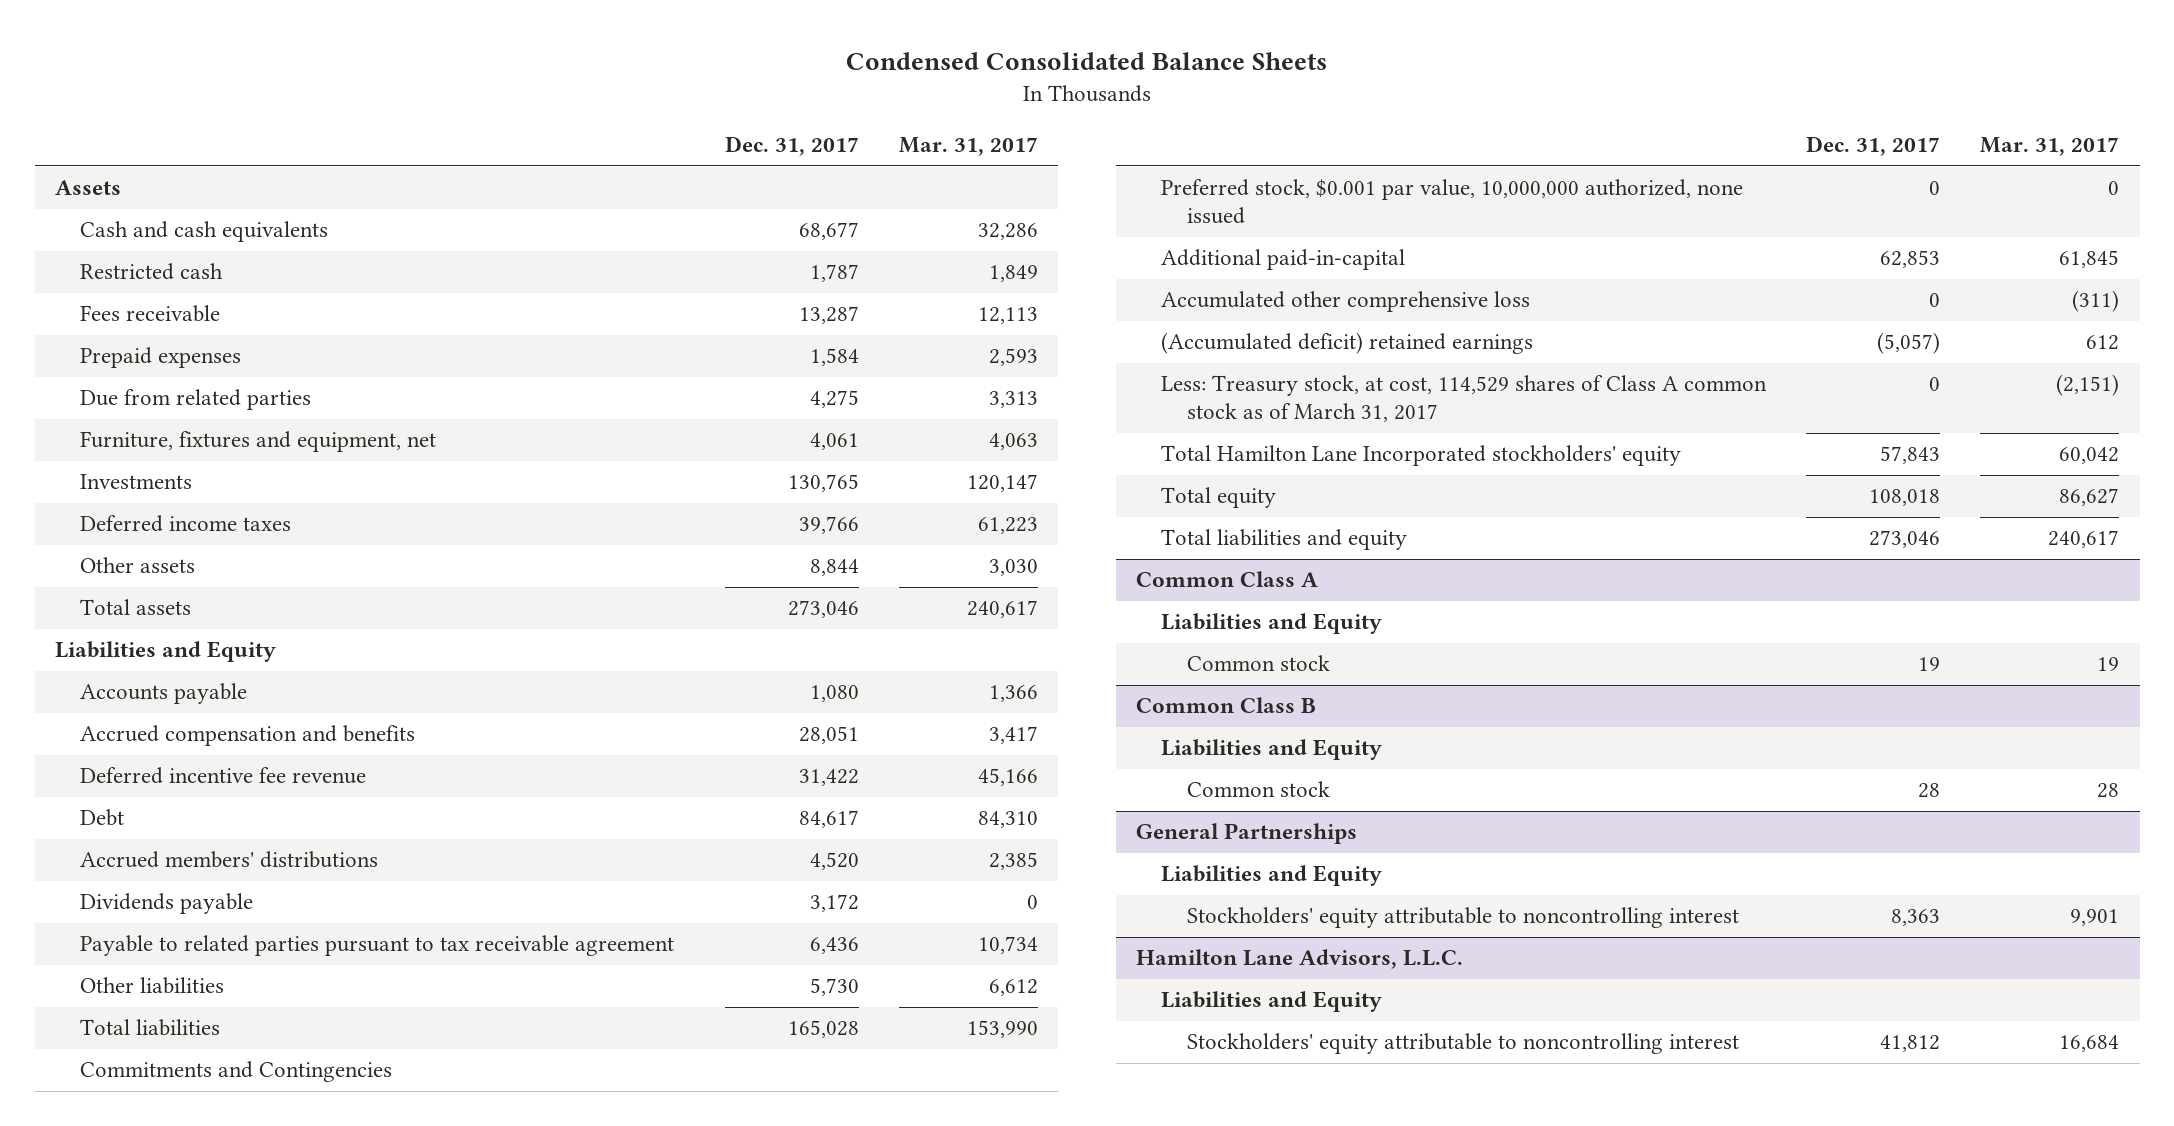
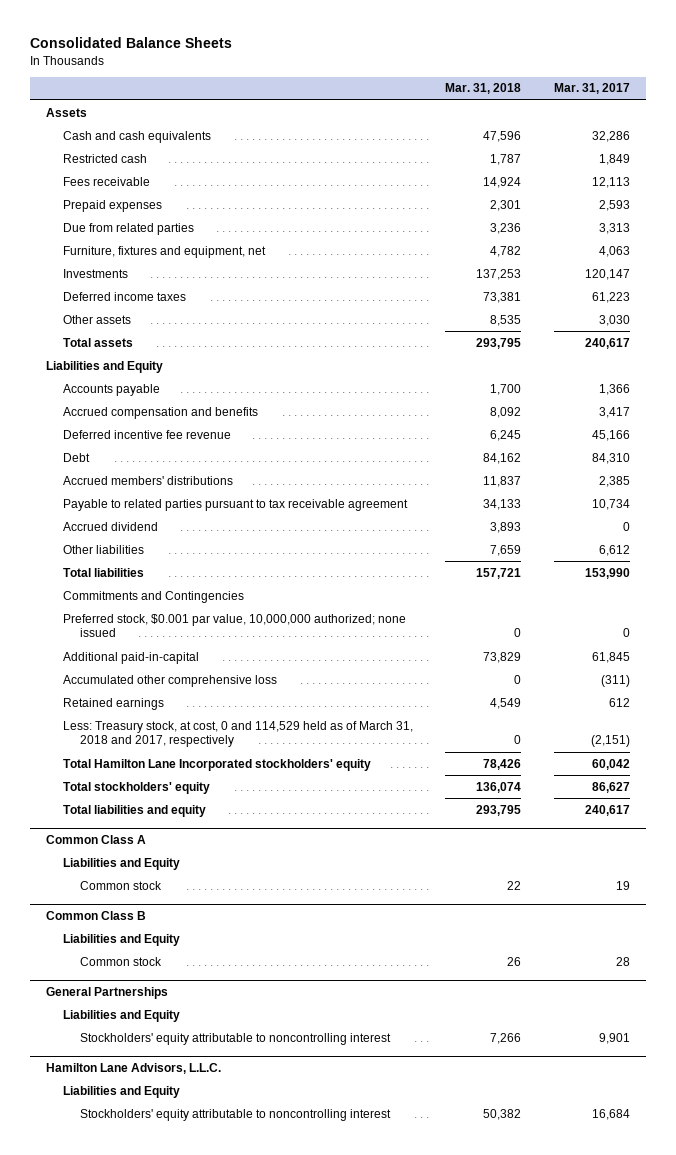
- Condensed Consolidated Balance Sheets
+ Consolidated Balance Sheets
- | Dec. 31, 2017 | Mar. 31, 2017
+ | Mar. 31, 2018 | Mar. 31, 2017
- Dividends payable | 3,172 | 0
+ Accrued dividend | 3,893 | 0
- Preferred stock, $0.001 par value, 10,000,000 authorized, none issued | 0 | 0
+ Preferred stock, $0.001 par value, 10,000,000 authorized; none issued | 0 | 0
- (Accumulated deficit) retained earnings | (5,057) | 612
- Less: Treasury stock, at cost, 114,529 shares of Class A common stock as of March 31, 2017 | 0 | (2,151)
+ Retained earnings | 4,549 | 612
+ Less: Treasury stock, at cost, 0 and 114,529 held as of March 31, 2018 and 2017, respectively | 0 | (2,151)
- Total equity | 108,018 | 86,627
+ Total stockholders' equity | 136,074 | 86,627

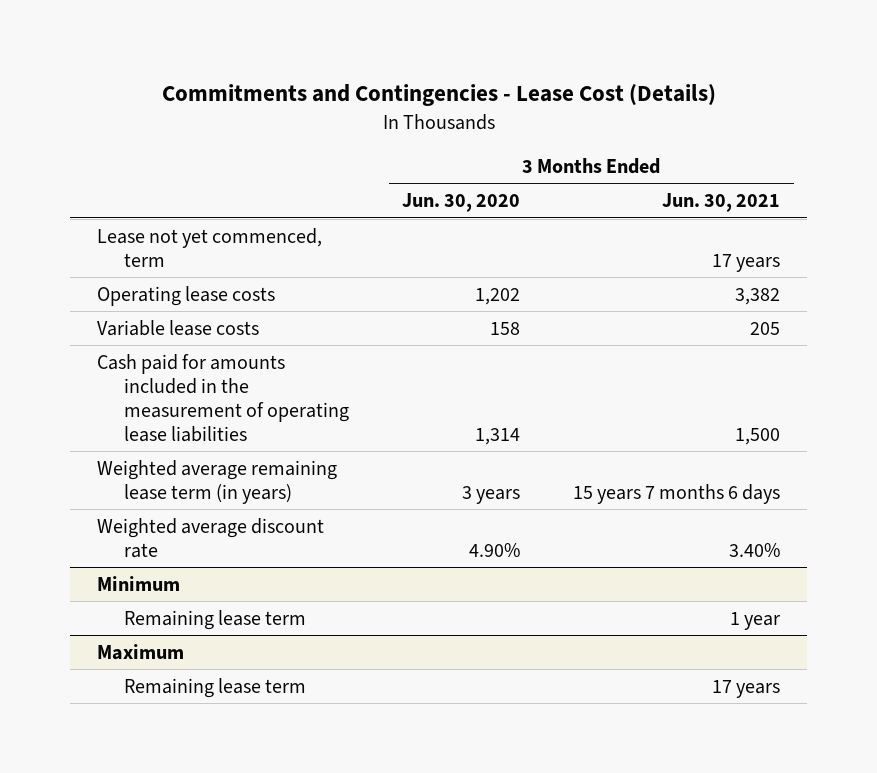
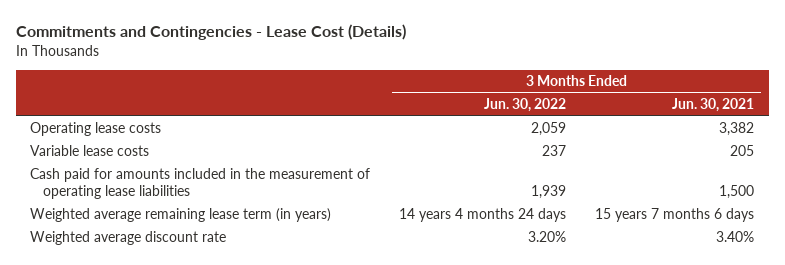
- | 3 Months Ended Jun. 30, 2020 | 3 Months Ended Jun. 30, 2021
+ | 3 Months Ended Jun. 30, 2022 | 3 Months Ended Jun. 30, 2021
- Lease not yet commenced, term | | 17 years
- Minimum
- Remaining lease term | | 1 year
- Maximum
- Remaining lease term | | 17 years

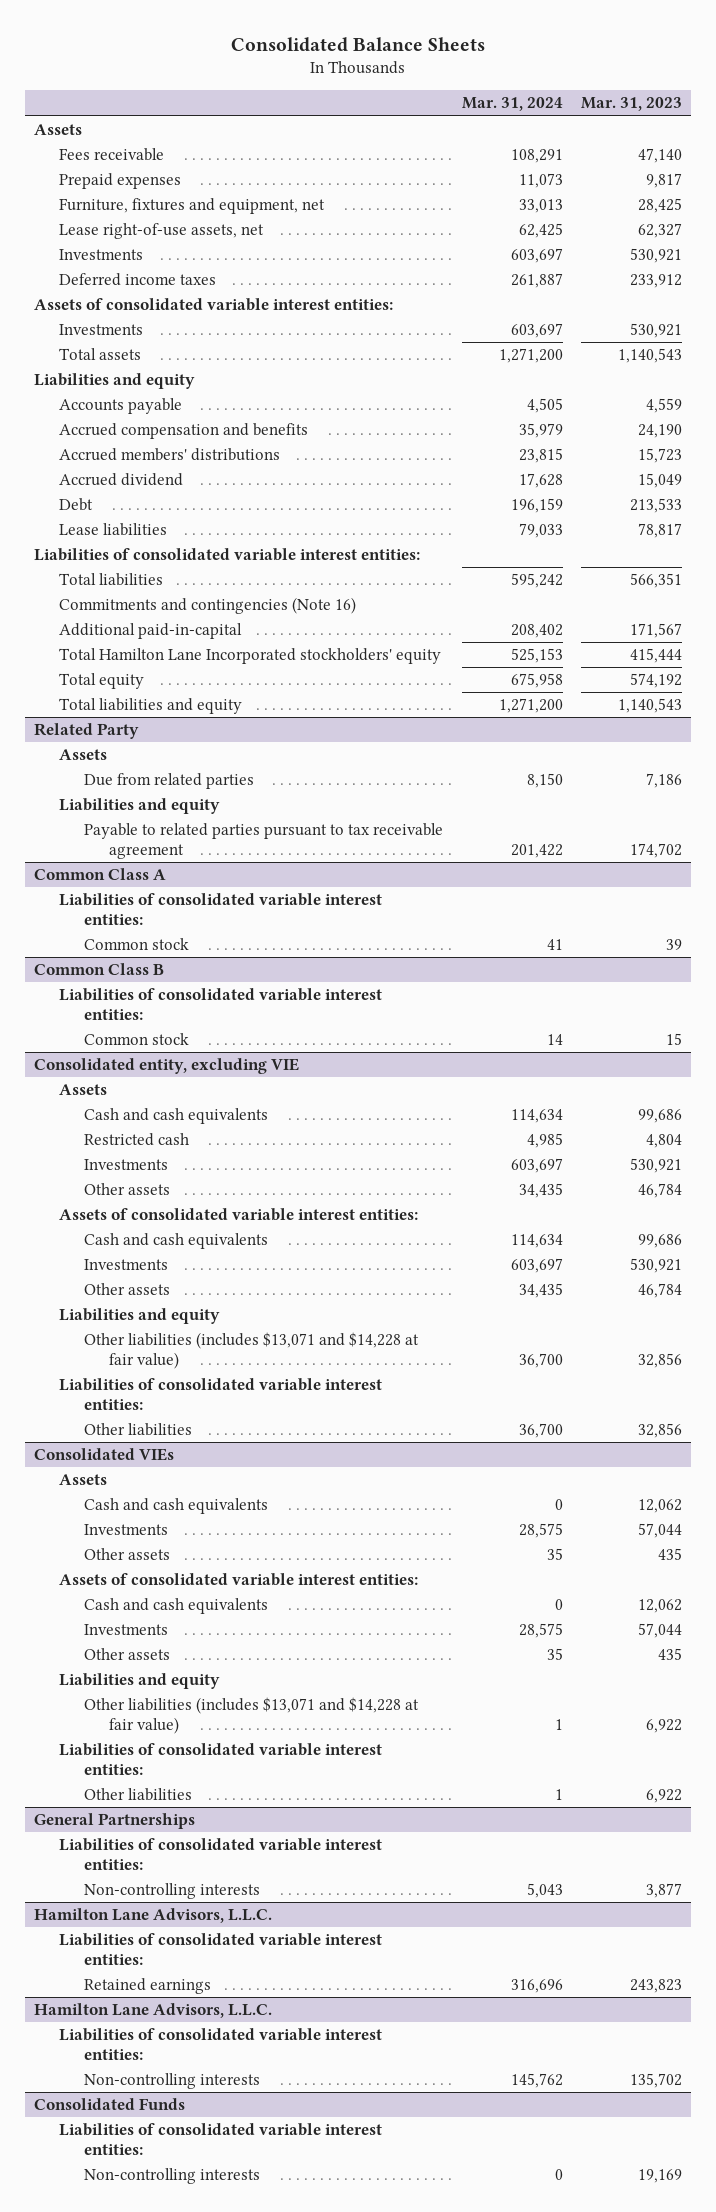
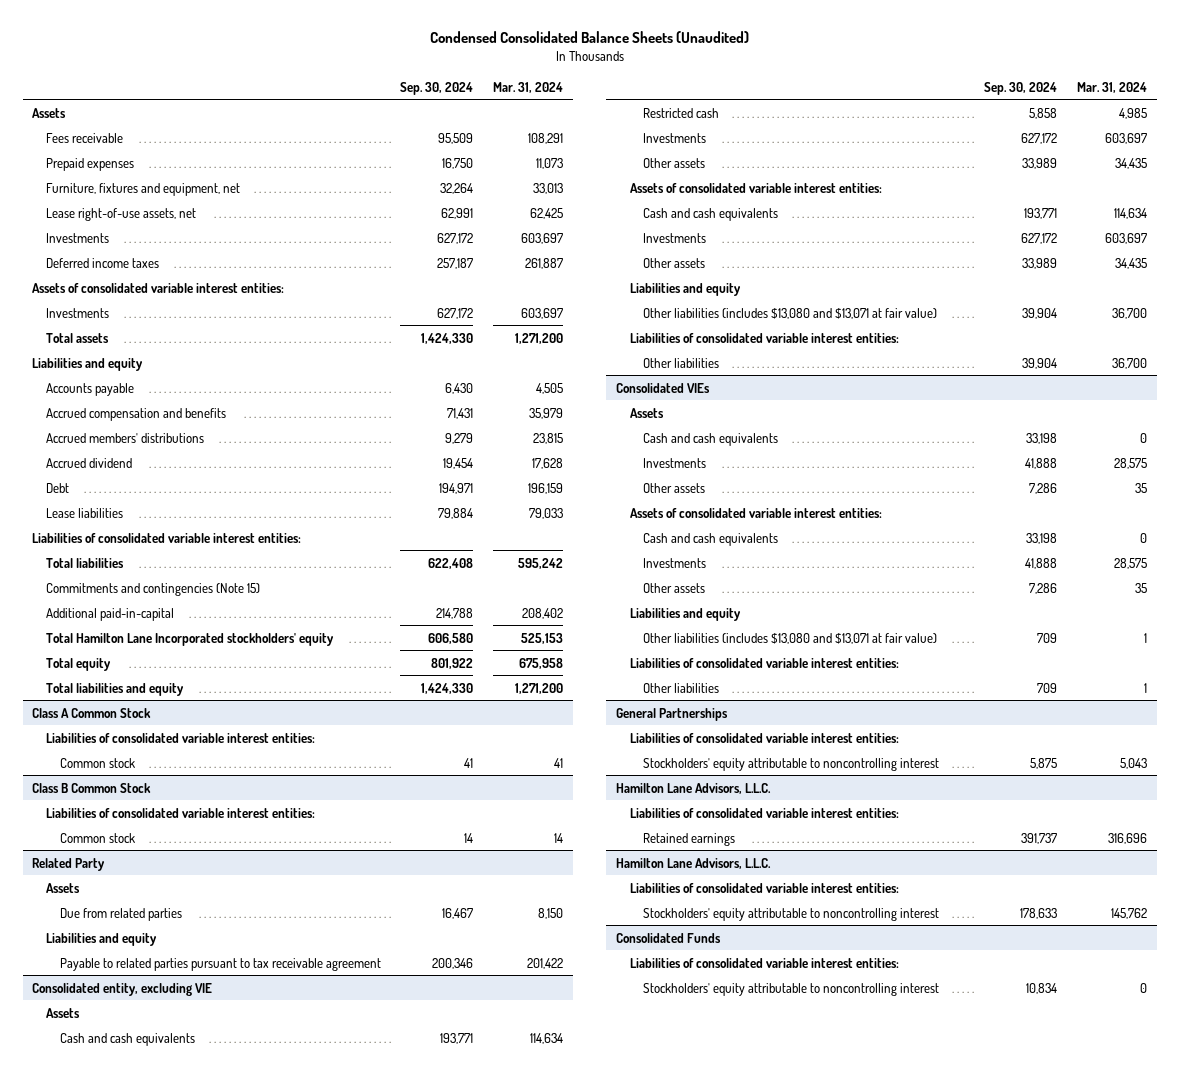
- Consolidated Balance Sheets
+ Condensed Consolidated Balance Sheets (Unaudited)
- | Mar. 31, 2024 | Mar. 31, 2023
+ | Sep. 30, 2024 | Mar. 31, 2024
- Commitments and contingencies (Note 16)
+ Commitments and contingencies (Note 15)
+ Class A Common Stock
+ Liabilities of consolidated variable interest entities:
+ Common stock | 41 | 41
+ Class B Common Stock
+ Liabilities of consolidated variable interest entities:
+ Common stock | 14 | 14
- Common Class A
- Liabilities of consolidated variable interest entities:
- Common stock | 41 | 39
- Common Class B
- Liabilities of consolidated variable interest entities:
- Common stock | 14 | 15
@ Consolidated entity, excluding VIE
- Other liabilities (includes $13,071 and $14,228 at fair value) | 36,700 | 32,856
+ Other liabilities (includes $13,080 and $13,071 at fair value) | 39,904 | 36,700
@ Consolidated VIEs
- Other liabilities (includes $13,071 and $14,228 at fair value) | 1 | 6,922
+ Other liabilities (includes $13,080 and $13,071 at fair value) | 709 | 1
@ General Partnerships
- Non-controlling interests | 5,043 | 3,877
+ Stockholders' equity attributable to noncontrolling interest | 5,875 | 5,043
@ Hamilton Lane Advisors, L.L.C.
- Non-controlling interests | 145,762 | 135,702
+ Stockholders' equity attributable to noncontrolling interest | 178,633 | 145,762
@ Consolidated Funds
- Non-controlling interests | 0 | 19,169
+ Stockholders' equity attributable to noncontrolling interest | 10,834 | 0

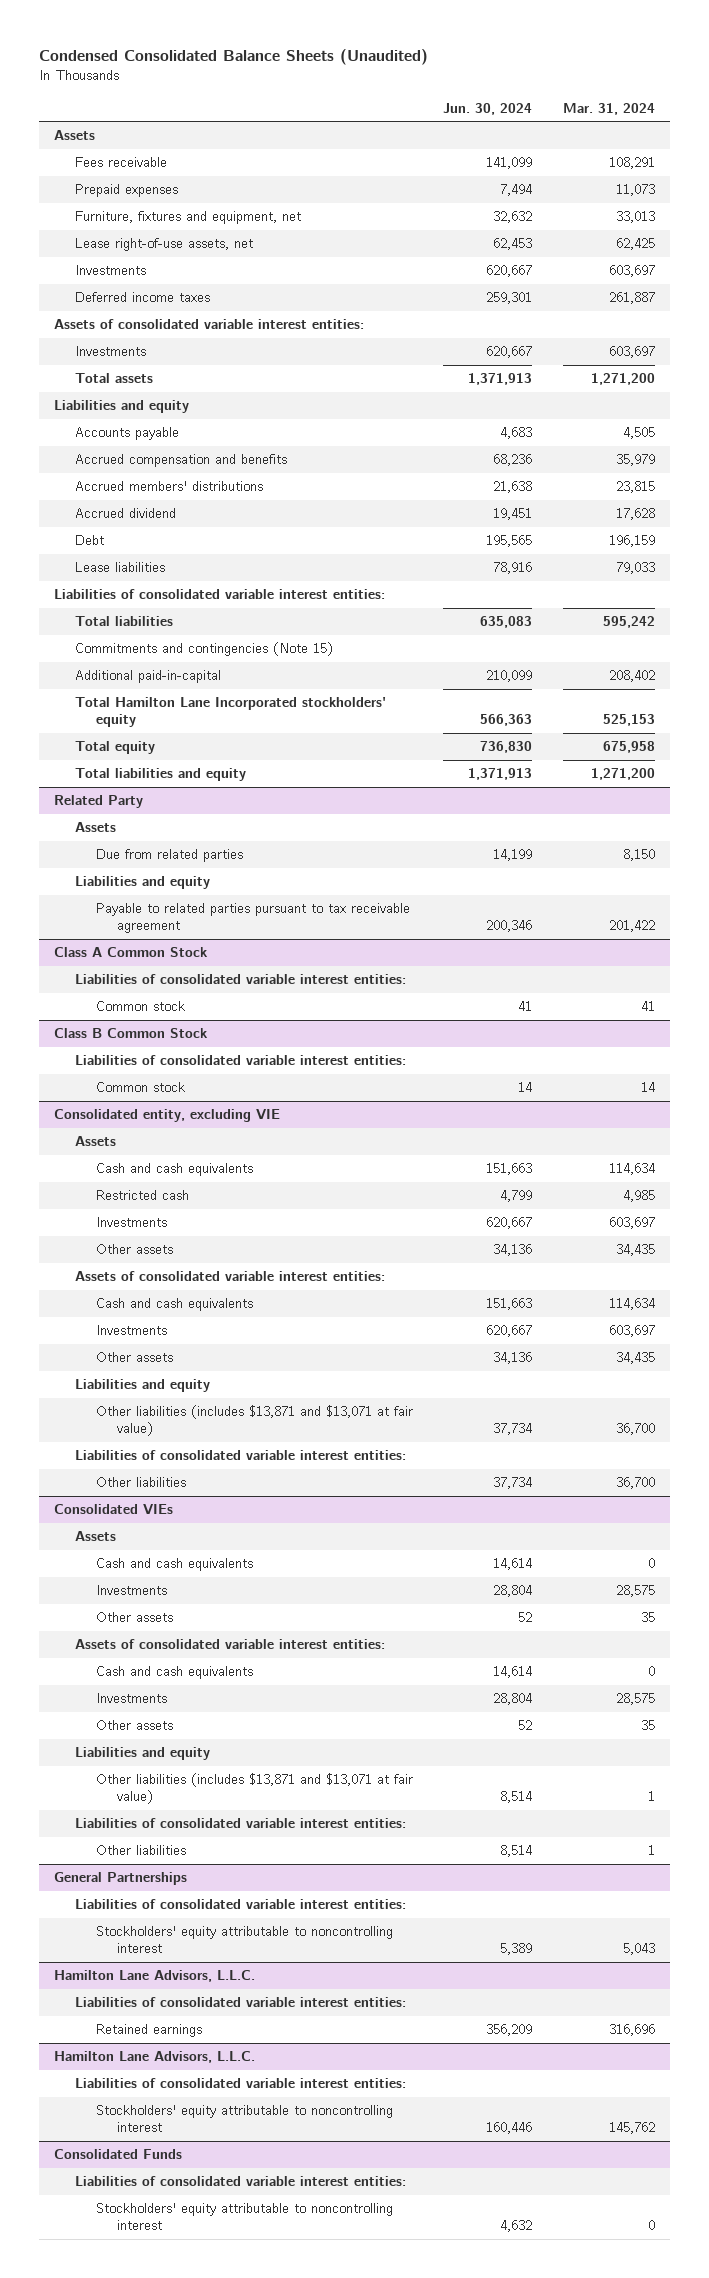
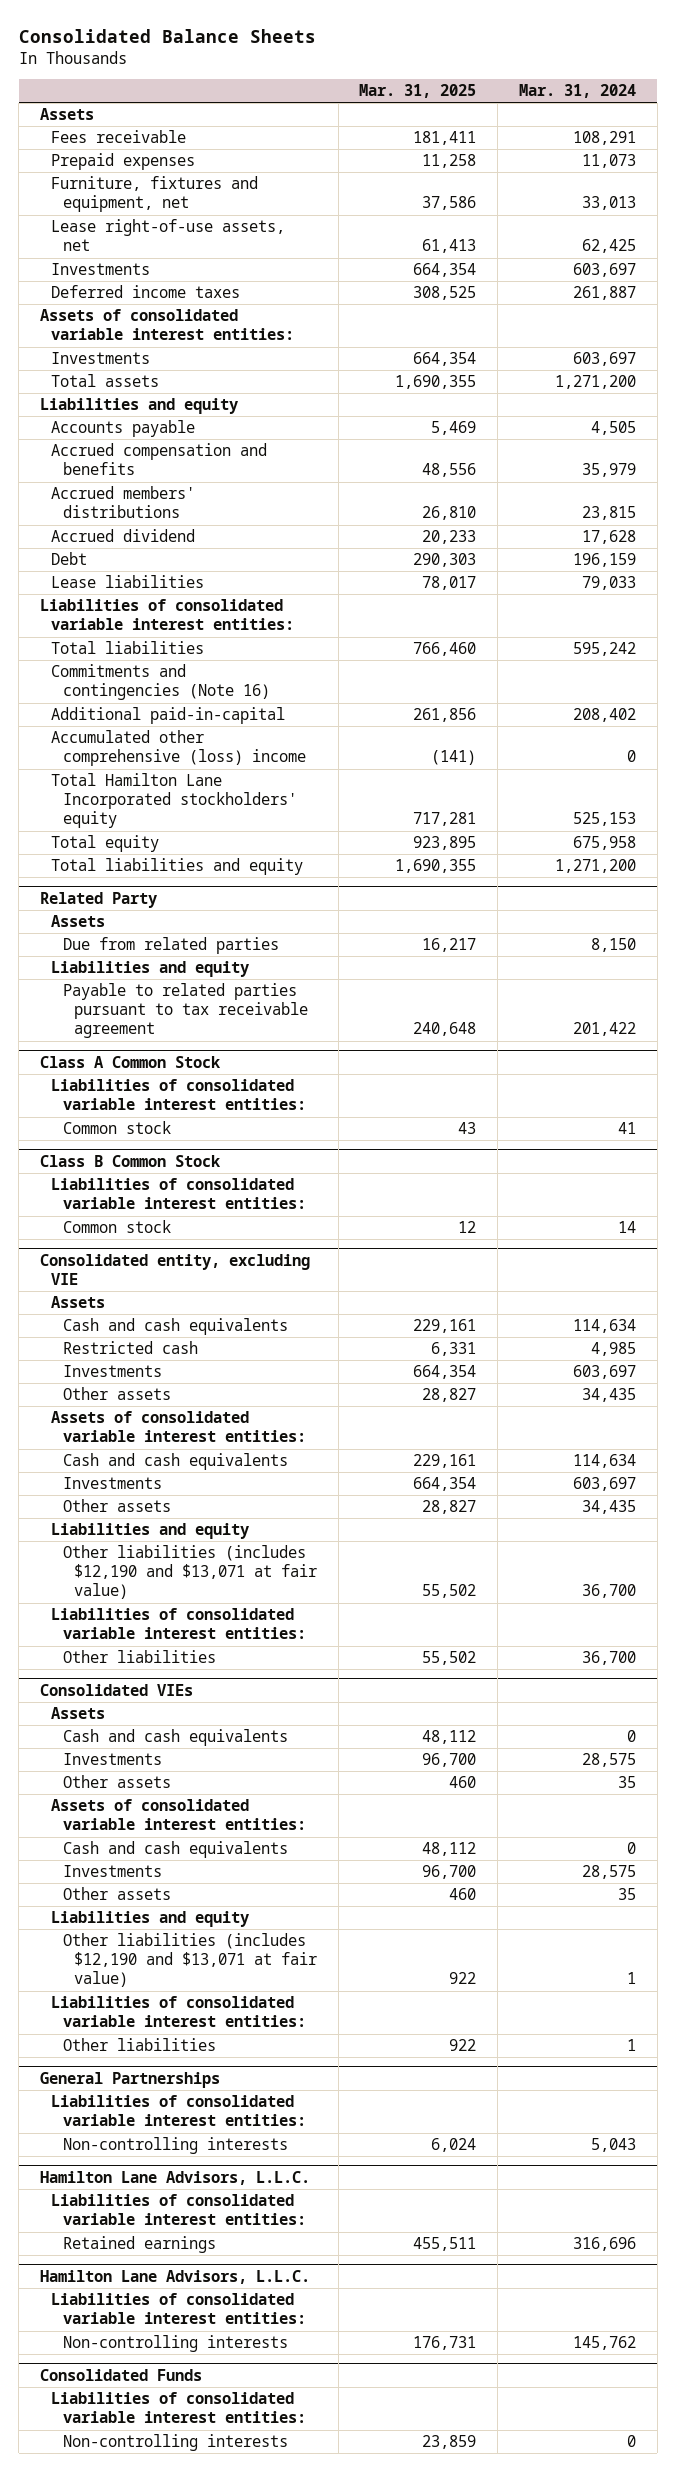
- Condensed Consolidated Balance Sheets (Unaudited)
+ Consolidated Balance Sheets
- | Jun. 30, 2024 | Mar. 31, 2024
+ | Mar. 31, 2025 | Mar. 31, 2024
- Commitments and contingencies (Note 15)
+ Commitments and contingencies (Note 16)
+ Accumulated other comprehensive (loss) income | (141) | 0
@ Consolidated entity, excluding VIE
- Other liabilities (includes $13,871 and $13,071 at fair value) | 37,734 | 36,700
+ Other liabilities (includes $12,190 and $13,071 at fair value) | 55,502 | 36,700
@ Consolidated VIEs
- Other liabilities (includes $13,871 and $13,071 at fair value) | 8,514 | 1
+ Other liabilities (includes $12,190 and $13,071 at fair value) | 922 | 1
@ General Partnerships
- Stockholders' equity attributable to noncontrolling interest | 5,389 | 5,043
+ Non-controlling interests | 6,024 | 5,043
@ Hamilton Lane Advisors, L.L.C.
- Stockholders' equity attributable to noncontrolling interest | 160,446 | 145,762
+ Non-controlling interests | 176,731 | 145,762
@ Consolidated Funds
- Stockholders' equity attributable to noncontrolling interest | 4,632 | 0
+ Non-controlling interests | 23,859 | 0

